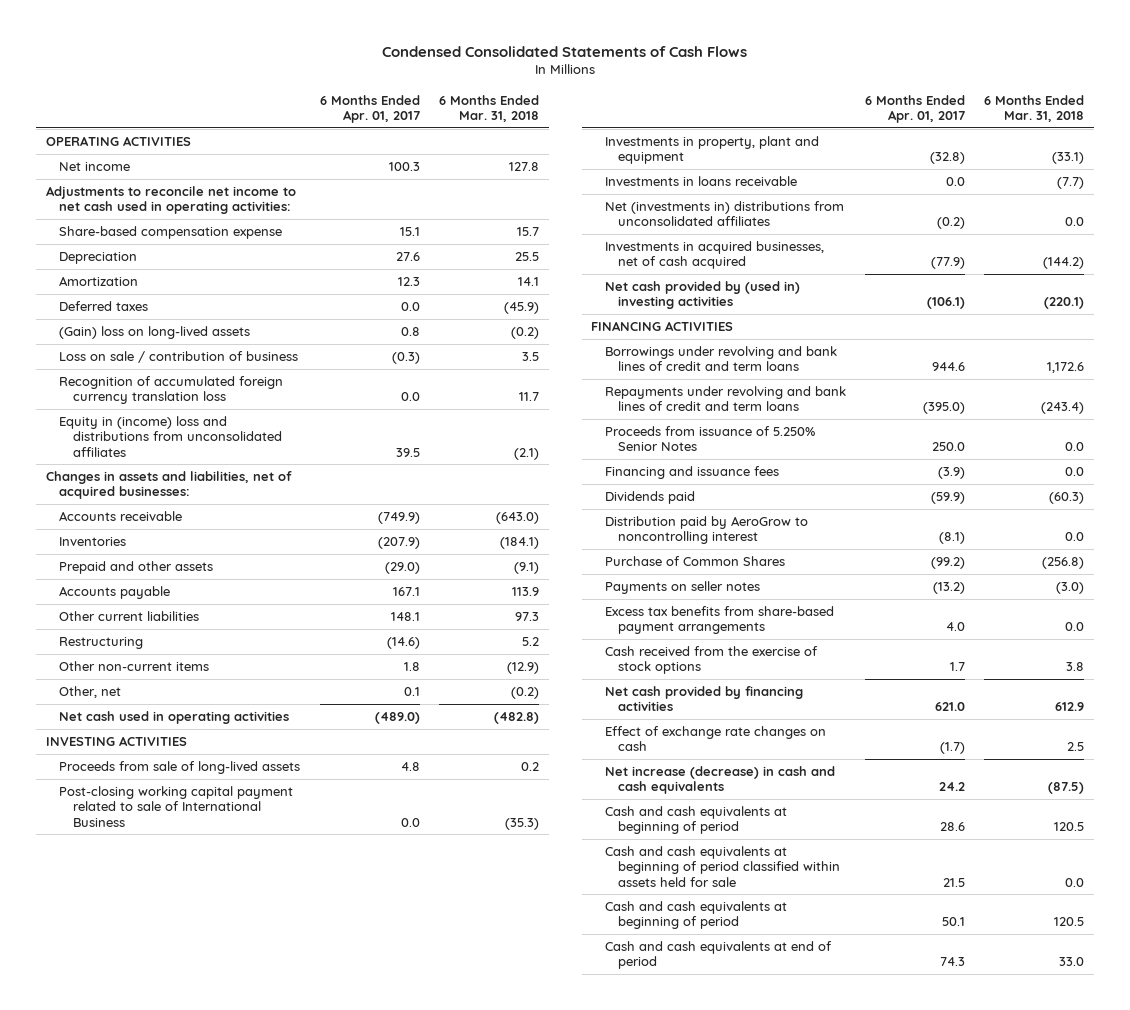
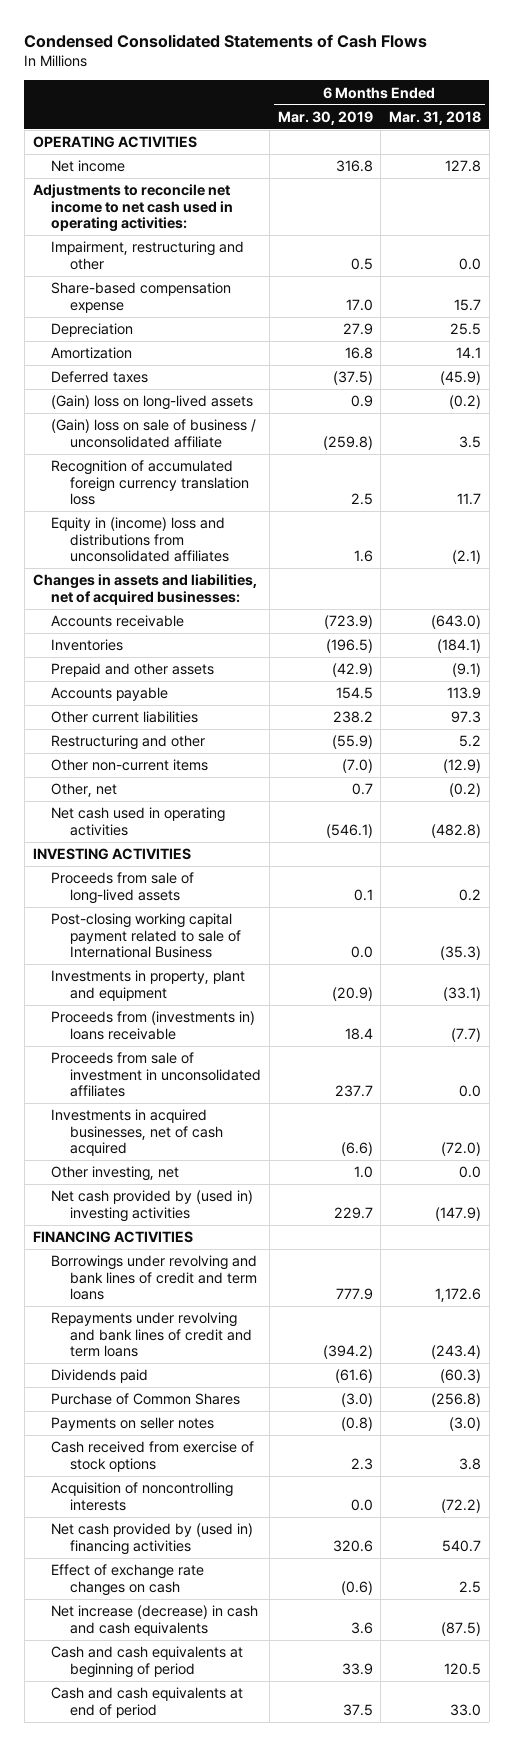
- | 6 Months Ended Apr. 01, 2017 | 6 Months Ended Mar. 31, 2018
+ | 6 Months Ended Mar. 30, 2019 | 6 Months Ended Mar. 31, 2018
+ Impairment, restructuring and other | 0.5 | 0.0
- Loss on sale / contribution of business | (0.3) | 3.5
+ (Gain) loss on sale of business / unconsolidated affiliate | (259.8) | 3.5
- Restructuring | (14.6) | 5.2
+ Restructuring and other | (55.9) | 5.2
- Investments in loans receivable | 0.0 | (7.7)
- Net (investments in) distributions from unconsolidated affiliates | (0.2) | 0.0
- Investments in acquired businesses, net of cash acquired | (77.9) | (144.2)
- Net cash provided by (used in) investing activities | (106.1) | (220.1)
+ Proceeds from (investments in) loans receivable | 18.4 | (7.7)
+ Proceeds from sale of investment in unconsolidated affiliates | 237.7 | 0.0
+ Investments in acquired businesses, net of cash acquired | (6.6) | (72.0)
+ Other investing, net | 1.0 | 0.0
+ Net cash provided by (used in) investing activities | 229.7 | (147.9)
- Proceeds from issuance of 5.250% Senior Notes | 250.0 | 0.0
- Financing and issuance fees | (3.9) | 0.0
- Distribution paid by AeroGrow to noncontrolling interest | (8.1) | 0.0
- Excess tax benefits from share-based payment arrangements | 4.0 | 0.0
- Cash received from the exercise of stock options | 1.7 | 3.8
- Net cash provided by financing activities | 621.0 | 612.9
+ Cash received from exercise of stock options | 2.3 | 3.8
+ Acquisition of noncontrolling interests | 0.0 | (72.2)
+ Net cash provided by (used in) financing activities | 320.6 | 540.7
- Cash and cash equivalents at beginning of period classified within assets held for sale | 21.5 | 0.0
- Cash and cash equivalents at beginning of period | 50.1 | 120.5

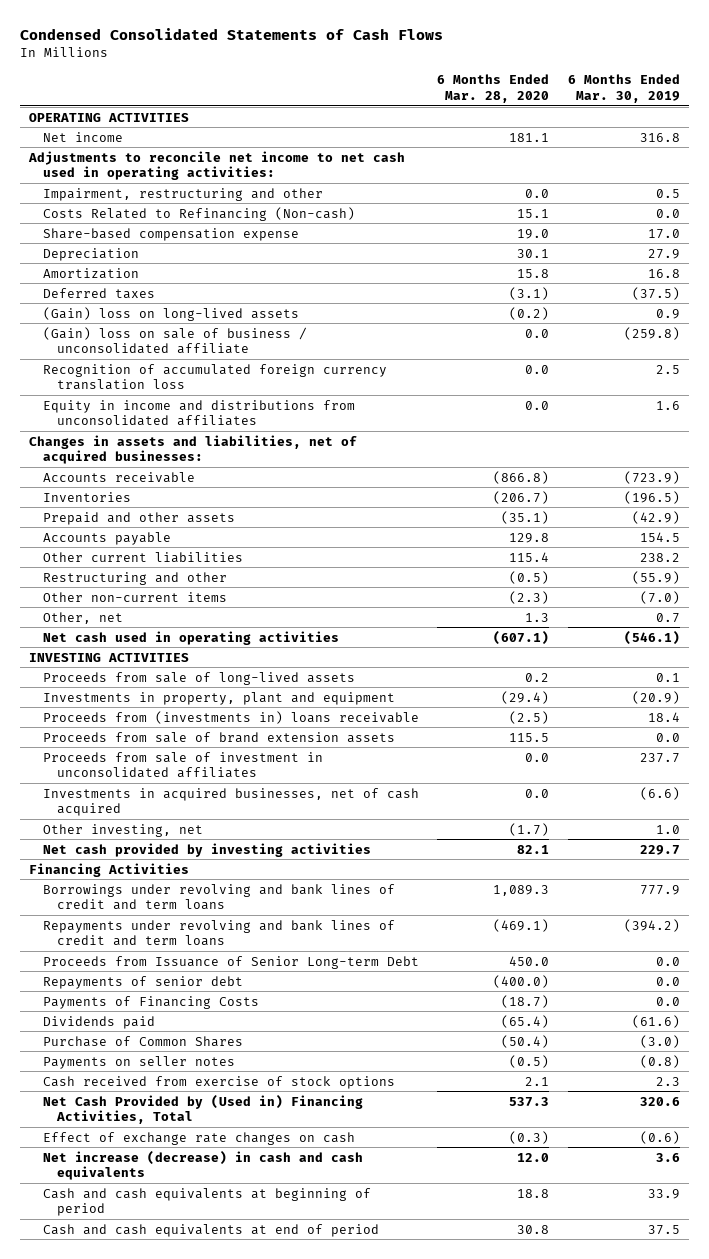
- | 6 Months Ended Mar. 30, 2019 | 6 Months Ended Mar. 31, 2018
+ | 6 Months Ended Mar. 28, 2020 | 6 Months Ended Mar. 30, 2019
+ Costs Related to Refinancing (Non-cash) | 15.1 | 0.0
- Equity in (income) loss and distributions from unconsolidated affiliates | 1.6 | (2.1)
+ Equity in income and distributions from unconsolidated affiliates | 0.0 | 1.6
- Post-closing working capital payment related to sale of International Business | 0.0 | (35.3)
+ Proceeds from sale of brand extension assets | 115.5 | 0.0
- Net cash provided by (used in) investing activities | 229.7 | (147.9)
- FINANCING ACTIVITIES
+ Net cash provided by investing activities | 82.1 | 229.7
+ Financing Activities
+ Proceeds from Issuance of Senior Long-term Debt | 450.0 | 0.0
+ Repayments of senior debt | (400.0) | 0.0
+ Payments of Financing Costs | (18.7) | 0.0
- Acquisition of noncontrolling interests | 0.0 | (72.2)
- Net cash provided by (used in) financing activities | 320.6 | 540.7
+ Net Cash Provided by (Used in) Financing Activities, Total | 537.3 | 320.6

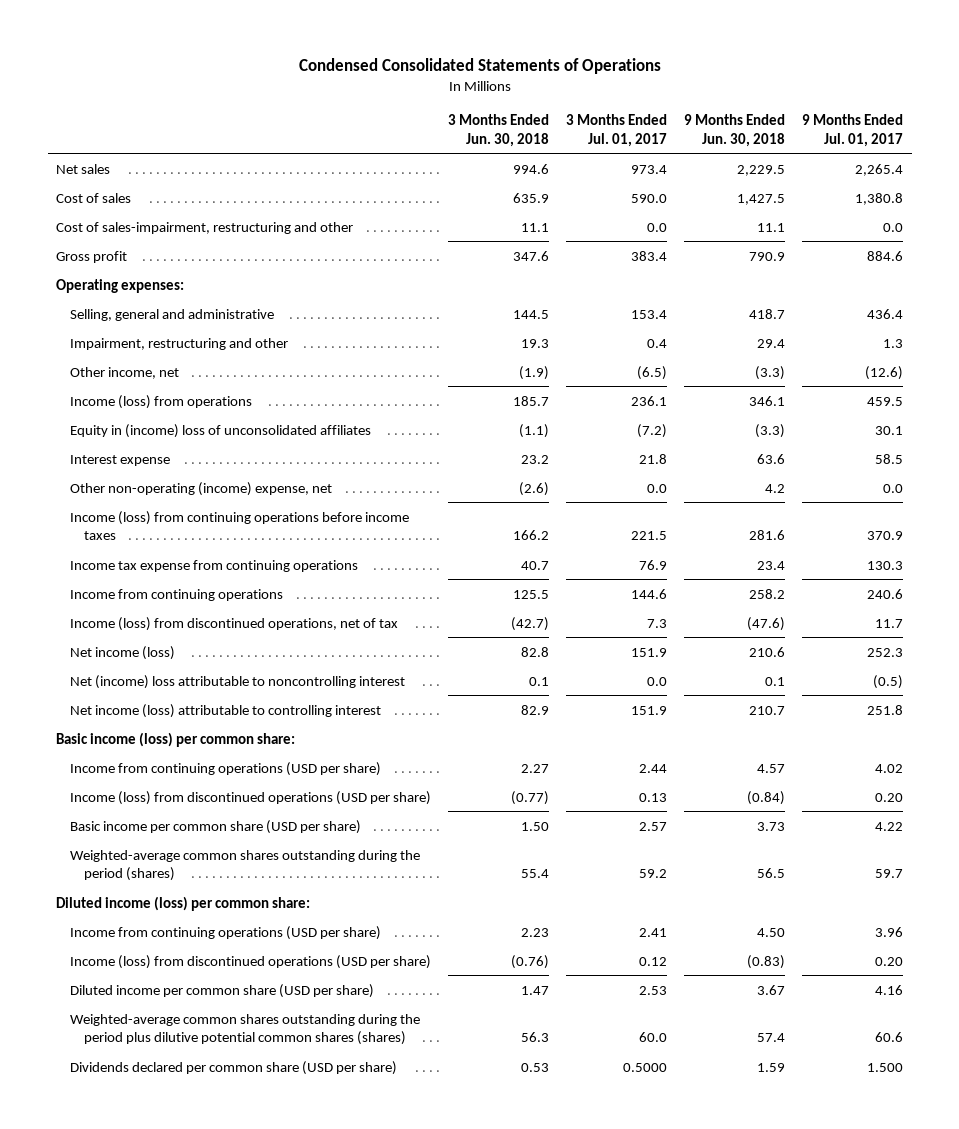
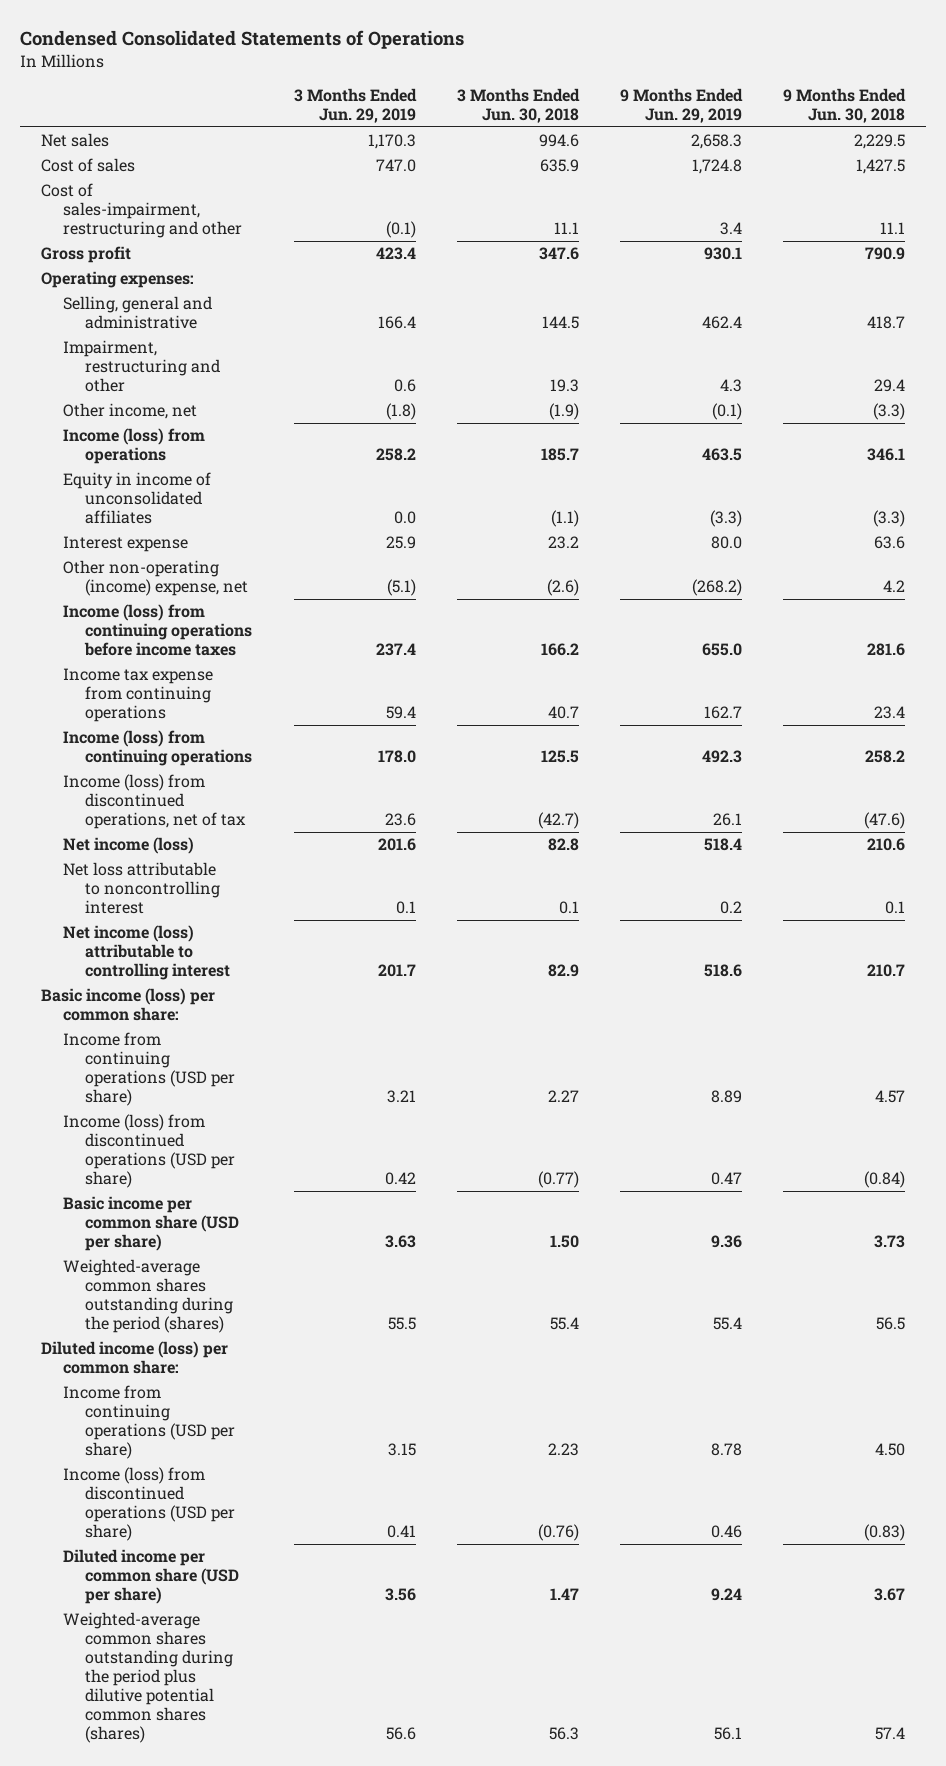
- | 3 Months Ended Jun. 30, 2018 | 3 Months Ended Jul. 01, 2017 | 9 Months Ended Jun. 30, 2018 | 9 Months Ended Jul. 01, 2017
+ | 3 Months Ended Jun. 29, 2019 | 3 Months Ended Jun. 30, 2018 | 9 Months Ended Jun. 29, 2019 | 9 Months Ended Jun. 30, 2018
- Equity in (income) loss of unconsolidated affiliates | (1.1) | (7.2) | (3.3) | 30.1
+ Equity in income of unconsolidated affiliates | 0.0 | (1.1) | (3.3) | (3.3)
- Income from continuing operations | 125.5 | 144.6 | 258.2 | 240.6
+ Income (loss) from continuing operations | 178.0 | 125.5 | 492.3 | 258.2
- Net (income) loss attributable to noncontrolling interest | 0.1 | 0.0 | 0.1 | (0.5)
+ Net loss attributable to noncontrolling interest | 0.1 | 0.1 | 0.2 | 0.1
- Dividends declared per common share (USD per share) | 0.53 | 0.5000 | 1.59 | 1.500

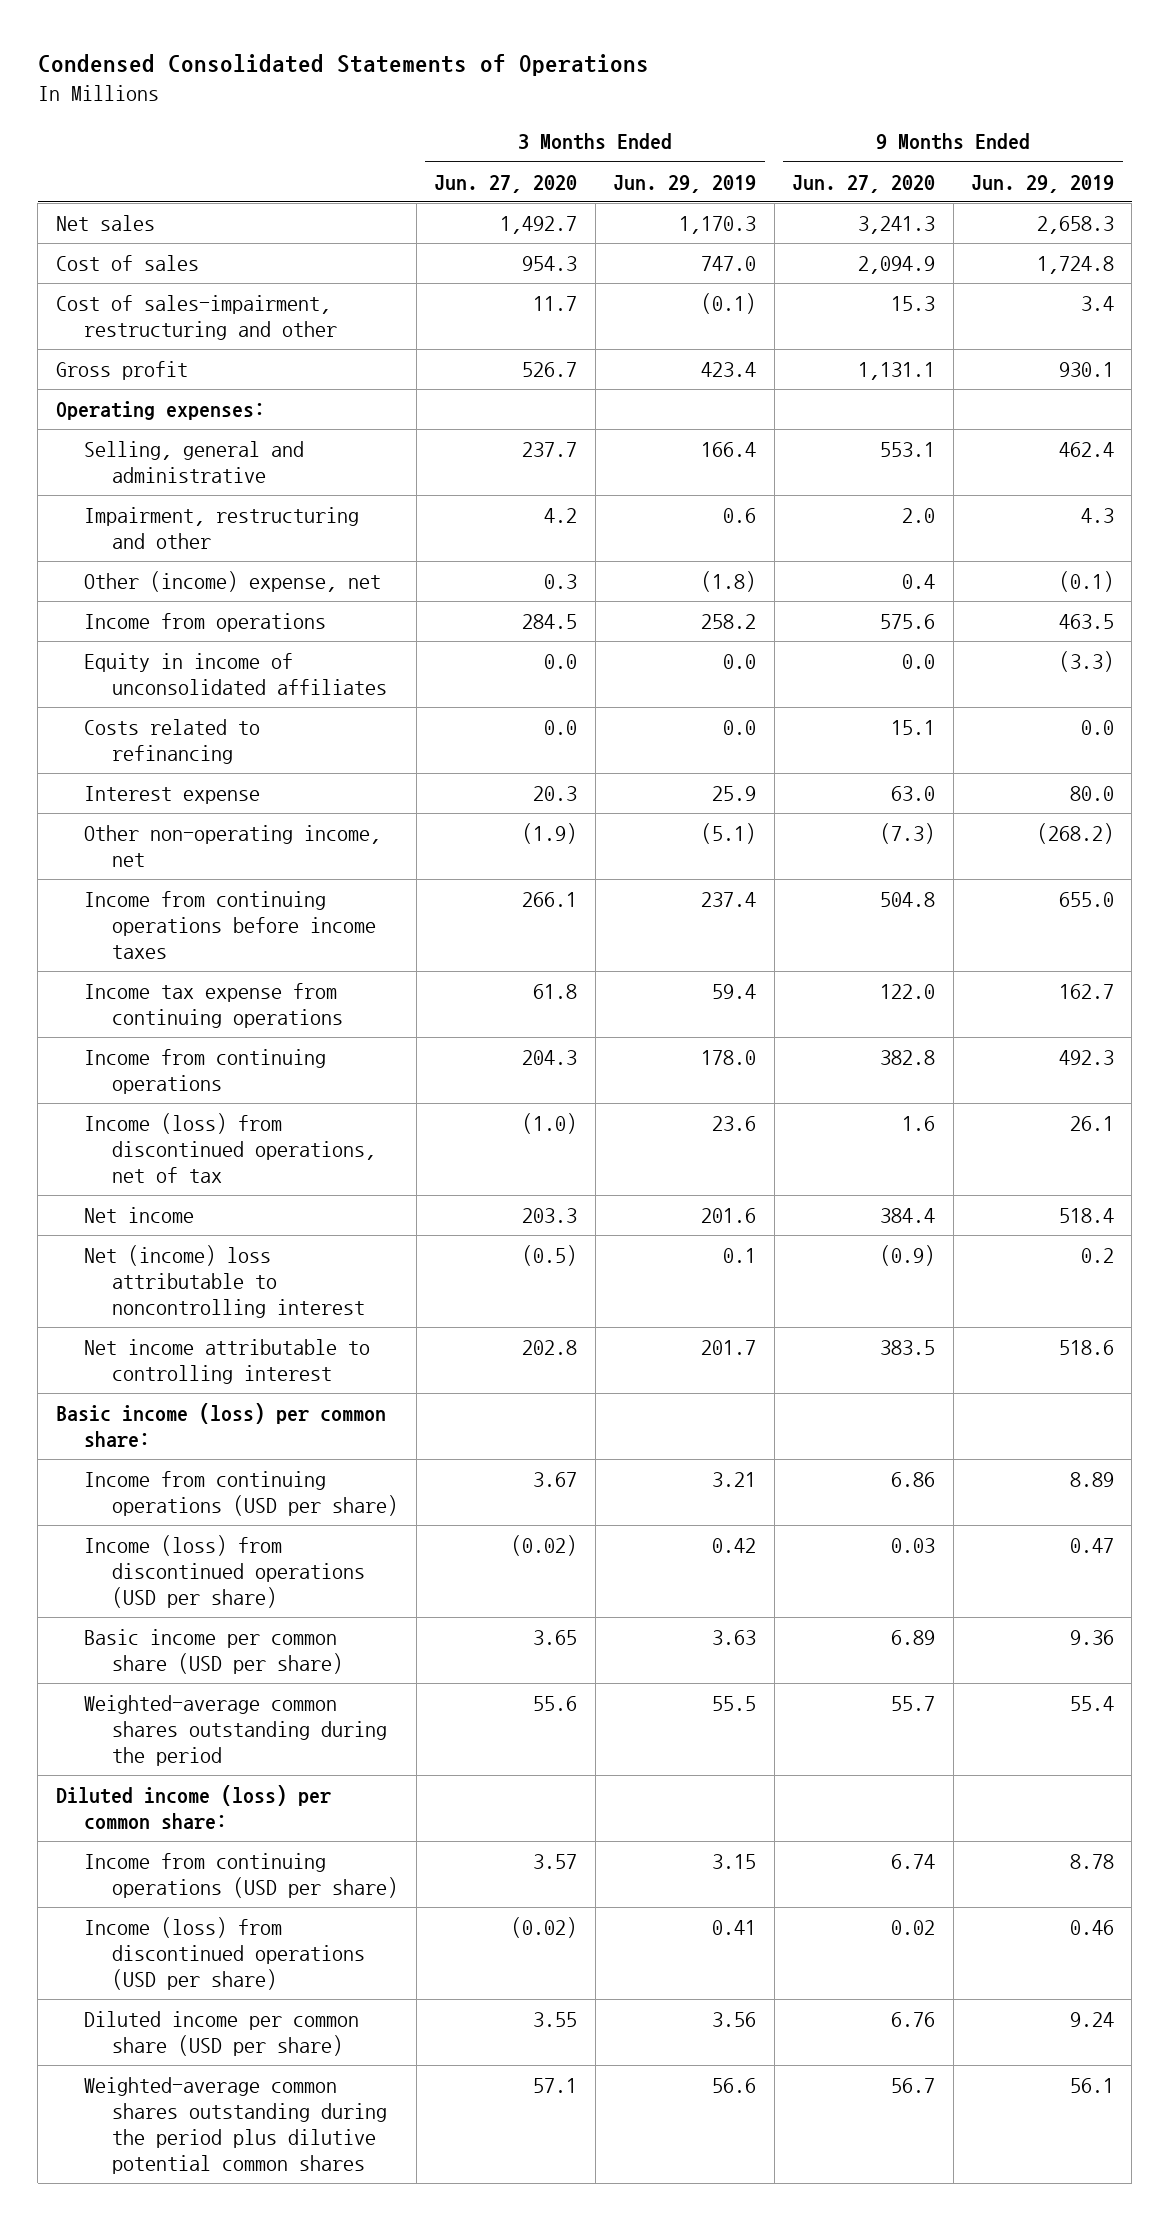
- | 3 Months Ended Jun. 29, 2019 | 3 Months Ended Jun. 30, 2018 | 9 Months Ended Jun. 29, 2019 | 9 Months Ended Jun. 30, 2018
+ | 3 Months Ended Jun. 27, 2020 | 3 Months Ended Jun. 29, 2019 | 9 Months Ended Jun. 27, 2020 | 9 Months Ended Jun. 29, 2019
- Other income, net | (1.8) | (1.9) | (0.1) | (3.3)
- Income (loss) from operations | 258.2 | 185.7 | 463.5 | 346.1
+ Other (income) expense, net | 0.3 | (1.8) | 0.4 | (0.1)
+ Income from operations | 284.5 | 258.2 | 575.6 | 463.5
+ Costs related to refinancing | 0.0 | 0.0 | 15.1 | 0.0
- Other non-operating (income) expense, net | (5.1) | (2.6) | (268.2) | 4.2
- Income (loss) from continuing operations before income taxes | 237.4 | 166.2 | 655.0 | 281.6
+ Other non-operating income, net | (1.9) | (5.1) | (7.3) | (268.2)
+ Income from continuing operations before income taxes | 266.1 | 237.4 | 504.8 | 655.0
- Income (loss) from continuing operations | 178.0 | 125.5 | 492.3 | 258.2
+ Income from continuing operations | 204.3 | 178.0 | 382.8 | 492.3
- Net income (loss) | 201.6 | 82.8 | 518.4 | 210.6
- Net loss attributable to noncontrolling interest | 0.1 | 0.1 | 0.2 | 0.1
- Net income (loss) attributable to controlling interest | 201.7 | 82.9 | 518.6 | 210.7
+ Net income | 203.3 | 201.6 | 384.4 | 518.4
+ Net (income) loss attributable to noncontrolling interest | (0.5) | 0.1 | (0.9) | 0.2
+ Net income attributable to controlling interest | 202.8 | 201.7 | 383.5 | 518.6
- Weighted-average common shares outstanding during the period (shares) | 55.5 | 55.4 | 55.4 | 56.5
+ Weighted-average common shares outstanding during the period | 55.6 | 55.5 | 55.7 | 55.4
- Weighted-average common shares outstanding during the period plus dilutive potential common shares (shares) | 56.6 | 56.3 | 56.1 | 57.4
+ Weighted-average common shares outstanding during the period plus dilutive potential common shares | 57.1 | 56.6 | 56.7 | 56.1

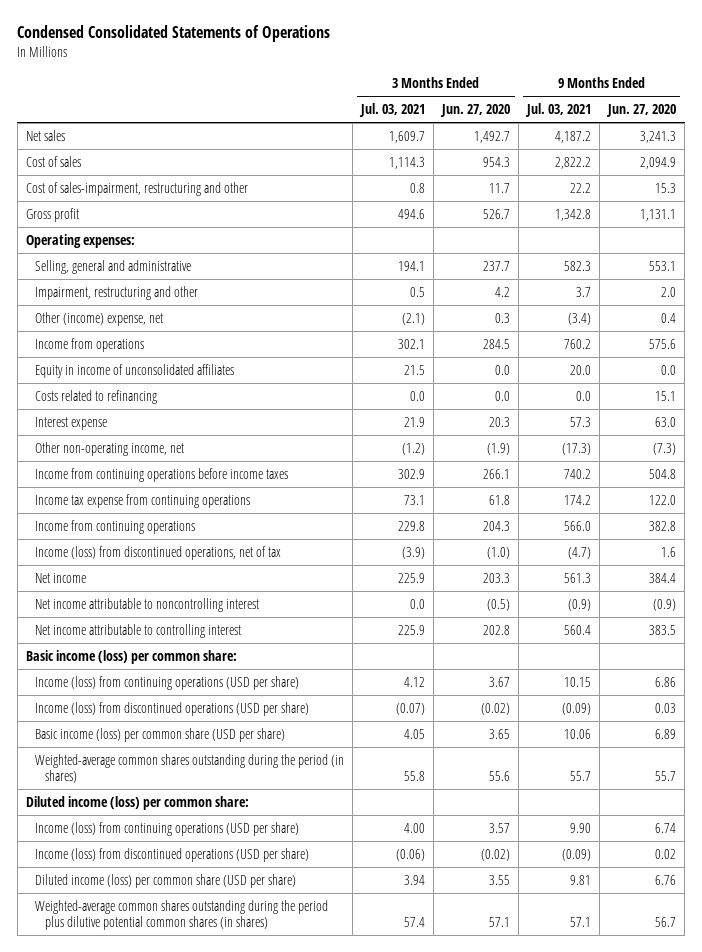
- | 3 Months Ended Jun. 27, 2020 | 3 Months Ended Jun. 29, 2019 | 9 Months Ended Jun. 27, 2020 | 9 Months Ended Jun. 29, 2019
+ | 3 Months Ended Jul. 03, 2021 | 3 Months Ended Jun. 27, 2020 | 9 Months Ended Jul. 03, 2021 | 9 Months Ended Jun. 27, 2020
- Net (income) loss attributable to noncontrolling interest | (0.5) | 0.1 | (0.9) | 0.2
+ Net income attributable to noncontrolling interest | 0.0 | (0.5) | (0.9) | (0.9)
- Income from continuing operations (USD per share) | 3.67 | 3.21 | 6.86 | 8.89
+ Income (loss) from continuing operations (USD per share) | 4.12 | 3.67 | 10.15 | 6.86
- Basic income per common share (USD per share) | 3.65 | 3.63 | 6.89 | 9.36
- Weighted-average common shares outstanding during the period | 55.6 | 55.5 | 55.7 | 55.4
+ Basic income (loss) per common share (USD per share) | 4.05 | 3.65 | 10.06 | 6.89
+ Weighted-average common shares outstanding during the period (in shares) | 55.8 | 55.6 | 55.7 | 55.7
- Income from continuing operations (USD per share) | 3.57 | 3.15 | 6.74 | 8.78
+ Income (loss) from continuing operations (USD per share) | 4.00 | 3.57 | 9.90 | 6.74
- Diluted income per common share (USD per share) | 3.55 | 3.56 | 6.76 | 9.24
- Weighted-average common shares outstanding during the period plus dilutive potential common shares | 57.1 | 56.6 | 56.7 | 56.1
+ Diluted income (loss) per common share (USD per share) | 3.94 | 3.55 | 9.81 | 6.76
+ Weighted-average common shares outstanding during the period plus dilutive potential common shares (in shares) | 57.4 | 57.1 | 57.1 | 56.7

